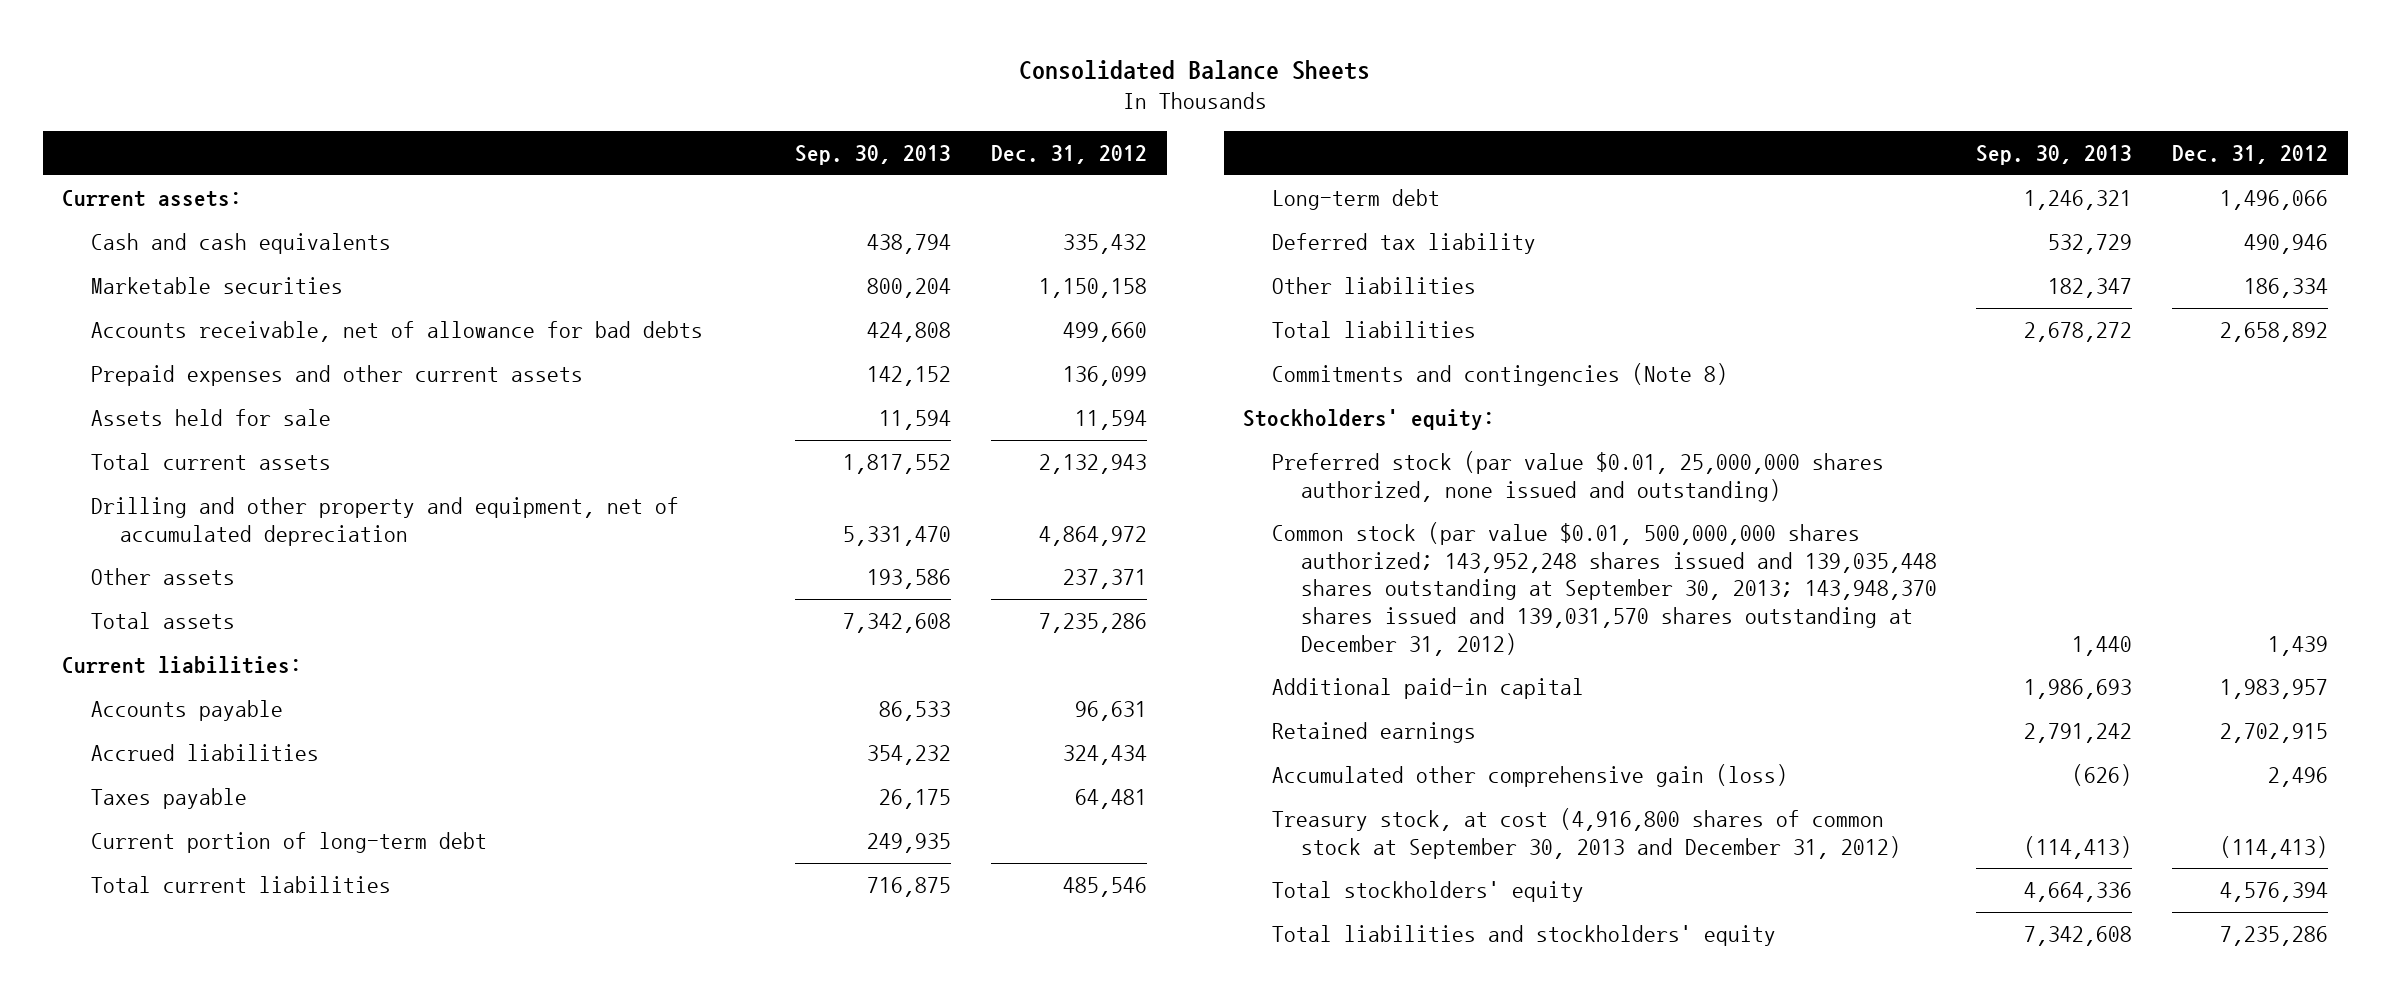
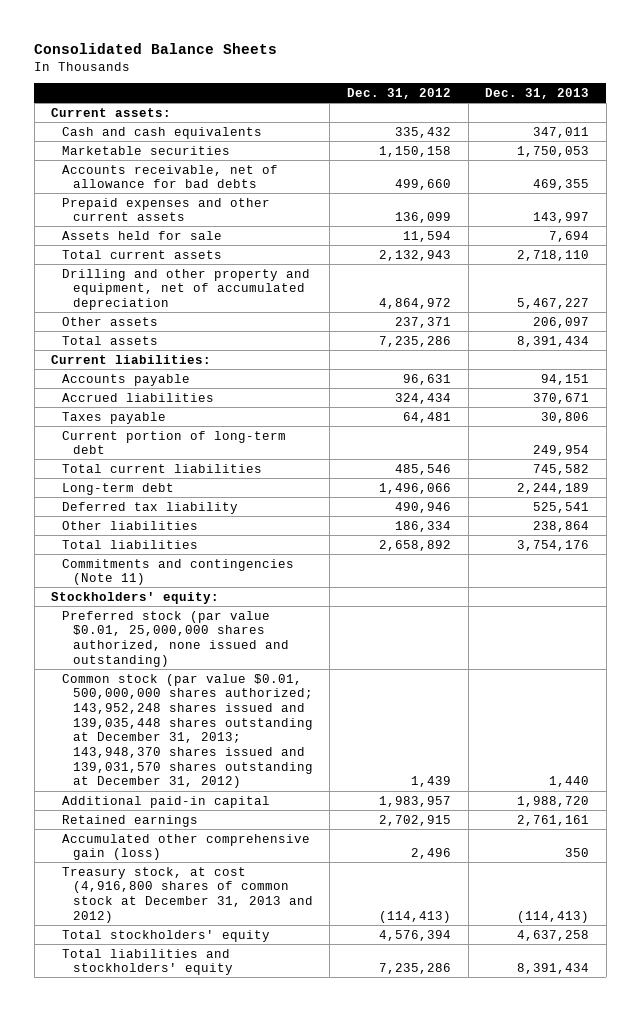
- | Sep. 30, 2013 | Dec. 31, 2012
+ | Dec. 31, 2012 | Dec. 31, 2013
- Commitments and contingencies (Note 8)
+ Commitments and contingencies (Note 11)
- Common stock (par value $0.01, 500,000,000 shares authorized; 143,952,248 shares issued and 139,035,448 shares outstanding at September 30, 2013; 143,948,370 shares issued and 139,031,570 shares outstanding at December 31, 2012) | 1,440 | 1,439
+ Common stock (par value $0.01, 500,000,000 shares authorized; 143,952,248 shares issued and 139,035,448 shares outstanding at December 31, 2013; 143,948,370 shares issued and 139,031,570 shares outstanding at December 31, 2012) | 1,439 | 1,440
- Treasury stock, at cost (4,916,800 shares of common stock at September 30, 2013 and December 31, 2012) | (114,413) | (114,413)
+ Treasury stock, at cost (4,916,800 shares of common stock at December 31, 2013 and 2012) | (114,413) | (114,413)

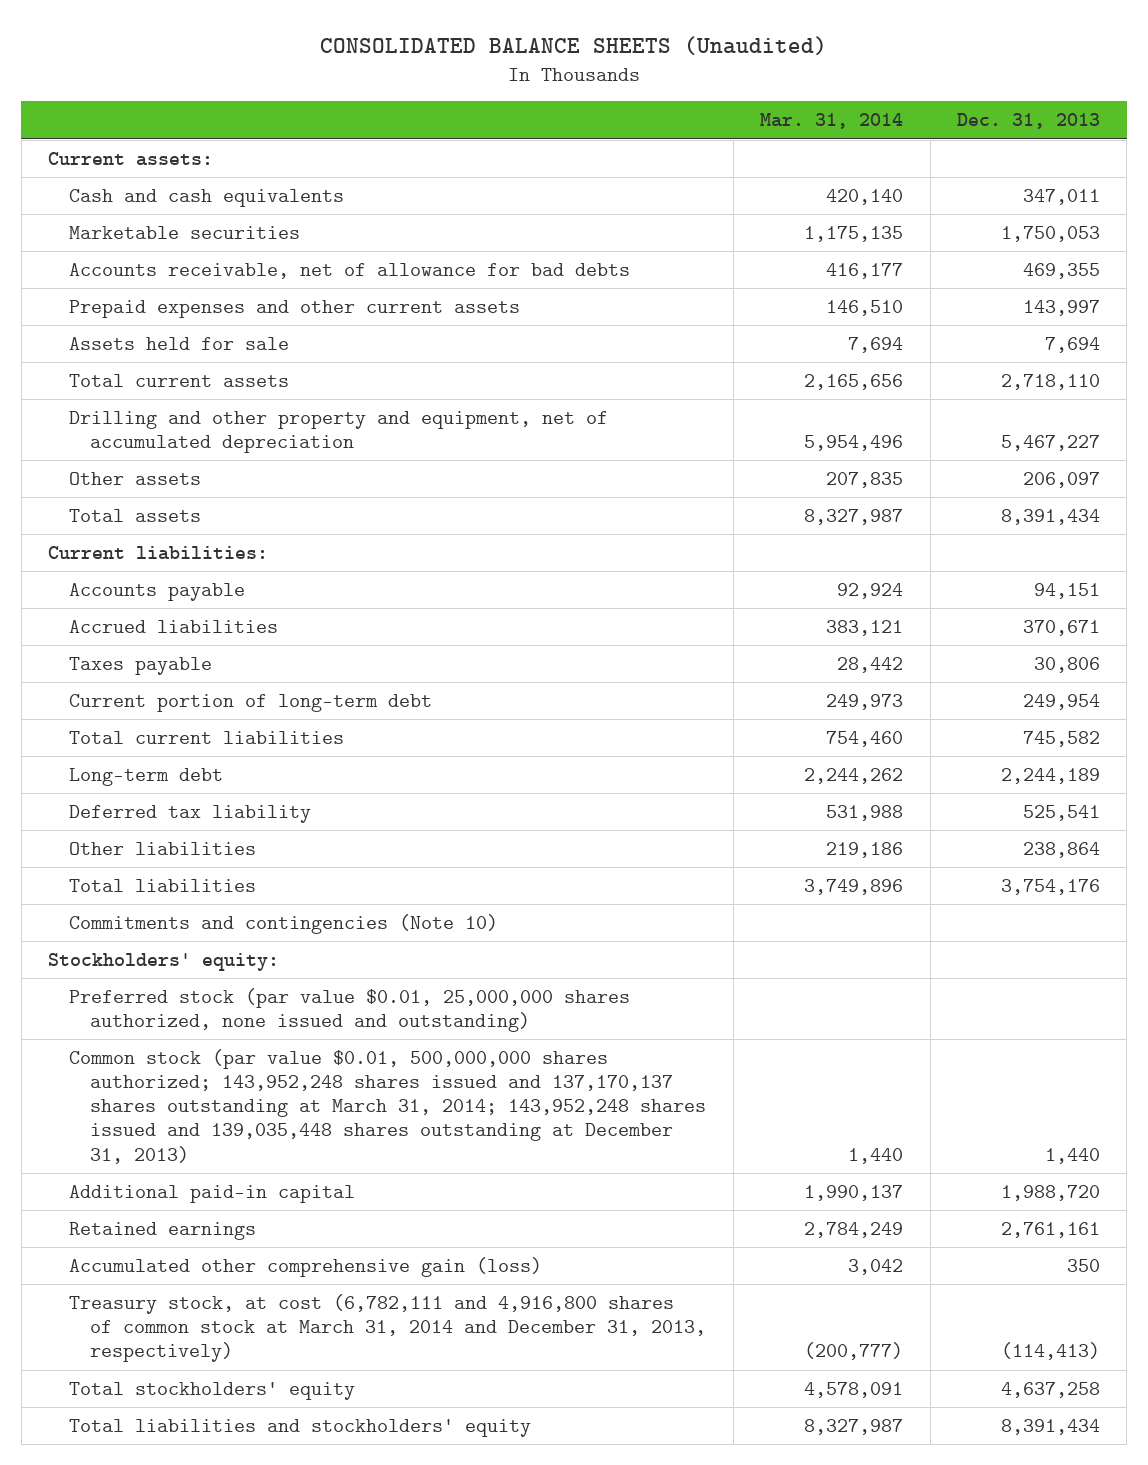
- Consolidated Balance Sheets
+ CONSOLIDATED BALANCE SHEETS (Unaudited)
- | Dec. 31, 2012 | Dec. 31, 2013
+ | Mar. 31, 2014 | Dec. 31, 2013
- Commitments and contingencies (Note 11)
+ Commitments and contingencies (Note 10)
- Common stock (par value $0.01, 500,000,000 shares authorized; 143,952,248 shares issued and 139,035,448 shares outstanding at December 31, 2013; 143,948,370 shares issued and 139,031,570 shares outstanding at December 31, 2012) | 1,439 | 1,440
+ Common stock (par value $0.01, 500,000,000 shares authorized; 143,952,248 shares issued and 137,170,137 shares outstanding at March 31, 2014; 143,952,248 shares issued and 139,035,448 shares outstanding at December 31, 2013) | 1,440 | 1,440
- Treasury stock, at cost (4,916,800 shares of common stock at December 31, 2013 and 2012) | (114,413) | (114,413)
+ Treasury stock, at cost (6,782,111 and 4,916,800 shares of common stock at March 31, 2014 and December 31, 2013, respectively) | (200,777) | (114,413)

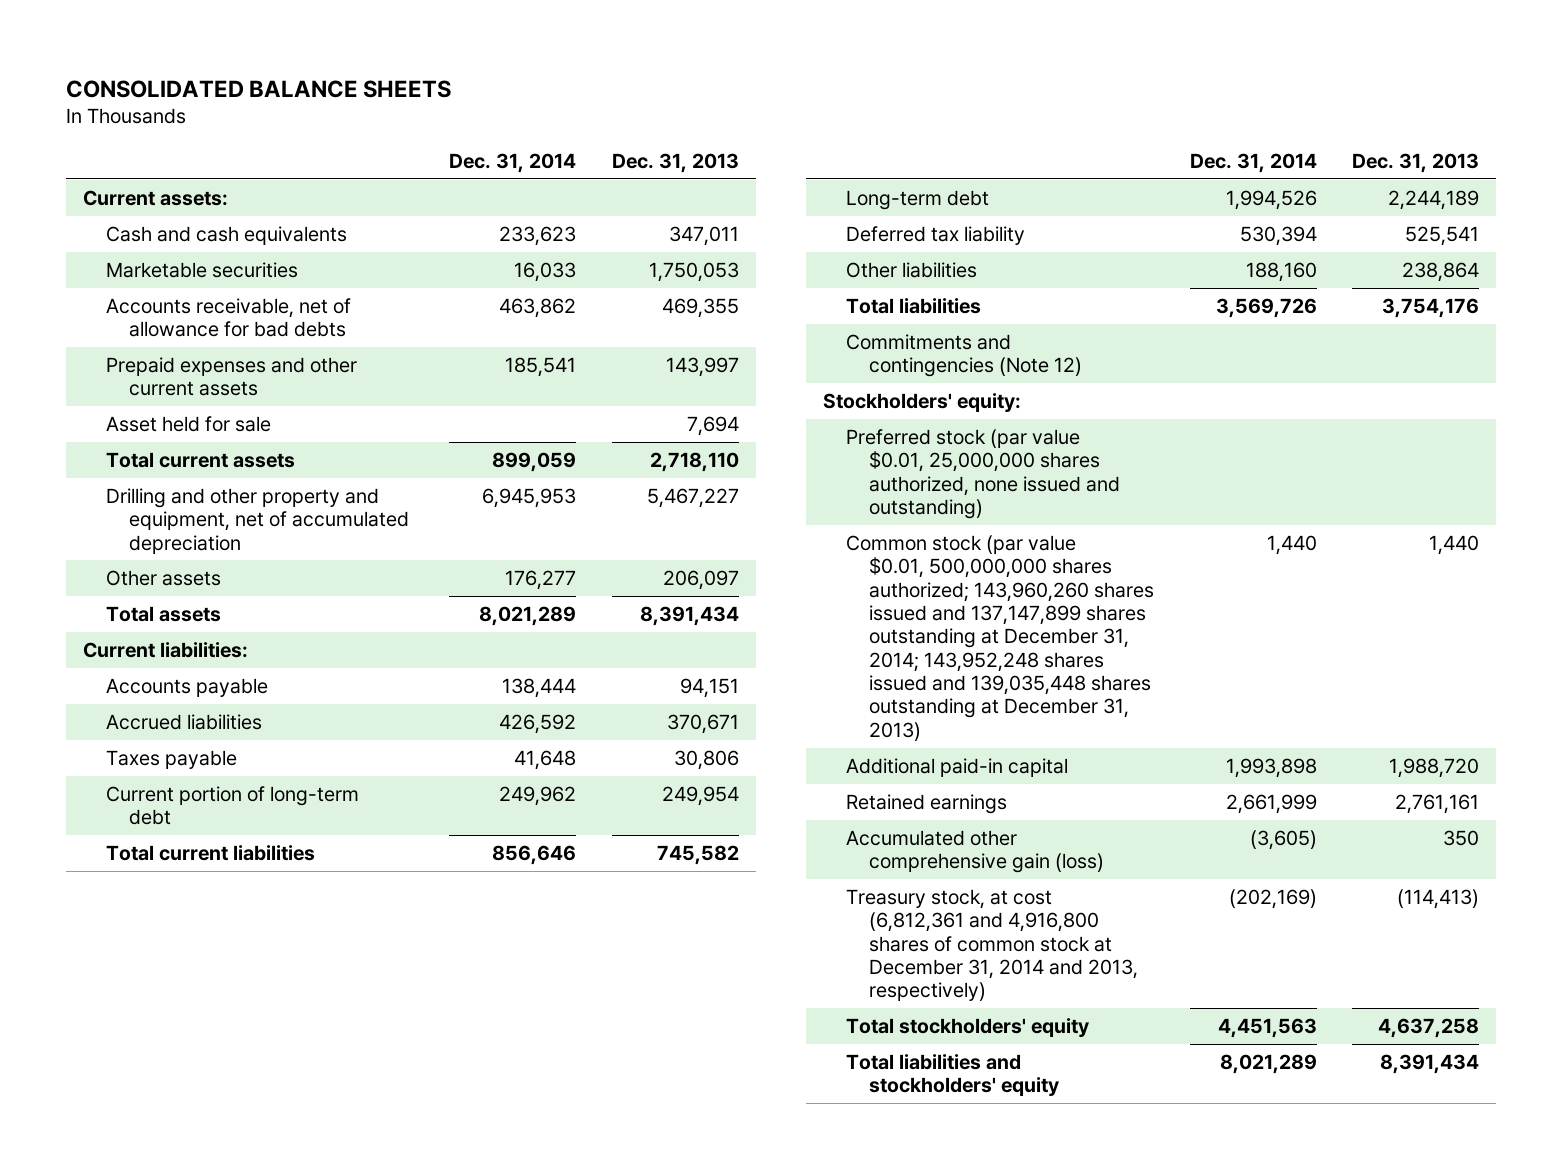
- CONSOLIDATED BALANCE SHEETS (Unaudited)
+ CONSOLIDATED BALANCE SHEETS
- | Mar. 31, 2014 | Dec. 31, 2013
+ | Dec. 31, 2014 | Dec. 31, 2013
- Assets held for sale | 7,694 | 7,694
+ Asset held for sale | | 7,694
- Commitments and contingencies (Note 10)
+ Commitments and contingencies (Note 12)
- Common stock (par value $0.01, 500,000,000 shares authorized; 143,952,248 shares issued and 137,170,137 shares outstanding at March 31, 2014; 143,952,248 shares issued and 139,035,448 shares outstanding at December 31, 2013) | 1,440 | 1,440
+ Common stock (par value $0.01, 500,000,000 shares authorized; 143,960,260 shares issued and 137,147,899 shares outstanding at December 31, 2014; 143,952,248 shares issued and 139,035,448 shares outstanding at December 31, 2013) | 1,440 | 1,440
- Treasury stock, at cost (6,782,111 and 4,916,800 shares of common stock at March 31, 2014 and December 31, 2013, respectively) | (200,777) | (114,413)
+ Treasury stock, at cost (6,812,361 and 4,916,800 shares of common stock at December 31, 2014 and 2013, respectively) | (202,169) | (114,413)

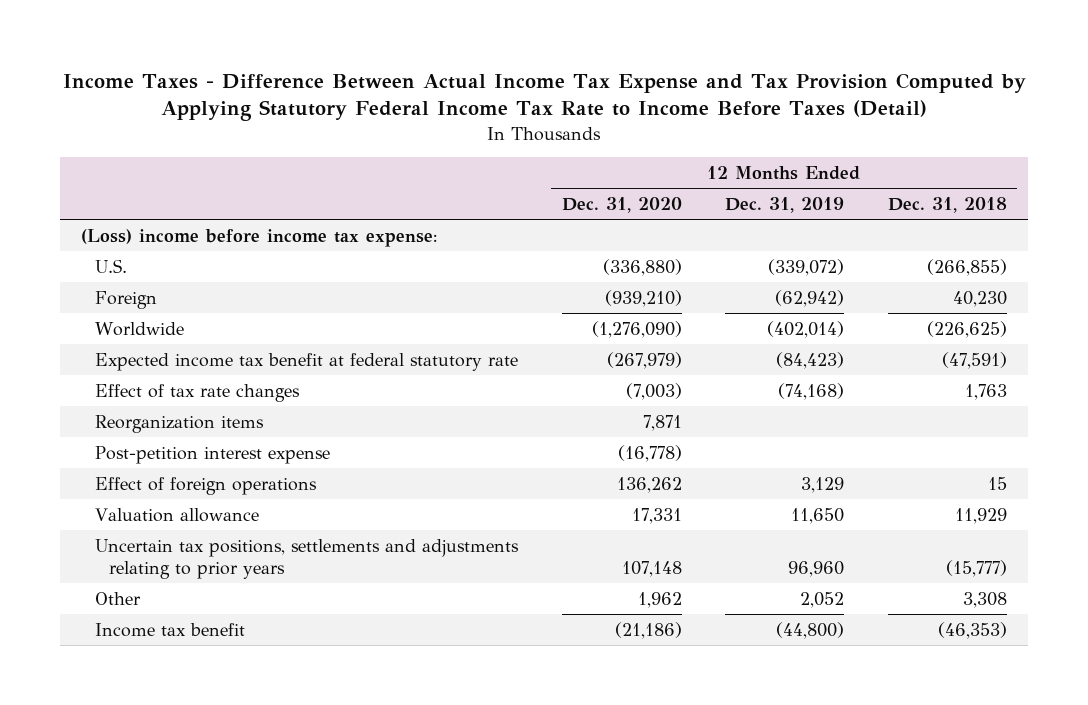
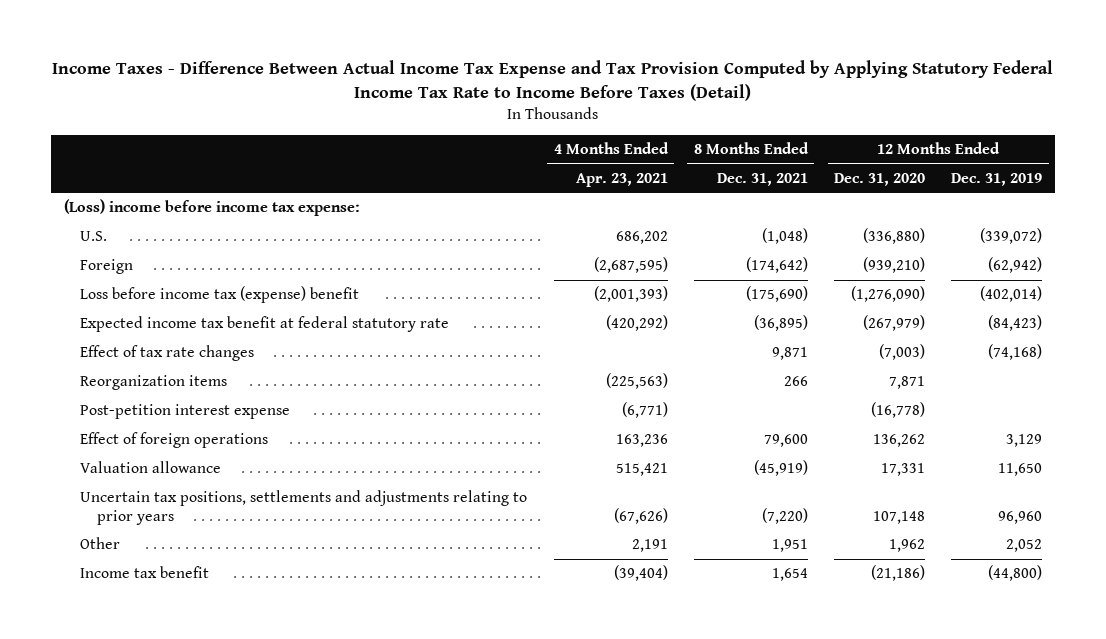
- | 12 Months Ended Dec. 31, 2020 | 12 Months Ended Dec. 31, 2019 | 12 Months Ended Dec. 31, 2018
+ | 4 Months Ended Apr. 23, 2021 | 8 Months Ended Dec. 31, 2021 | 12 Months Ended Dec. 31, 2020 | 12 Months Ended Dec. 31, 2019
- Worldwide | (1,276,090) | (402,014) | (226,625)
+ Loss before income tax (expense) benefit | (2,001,393) | (175,690) | (1,276,090) | (402,014)

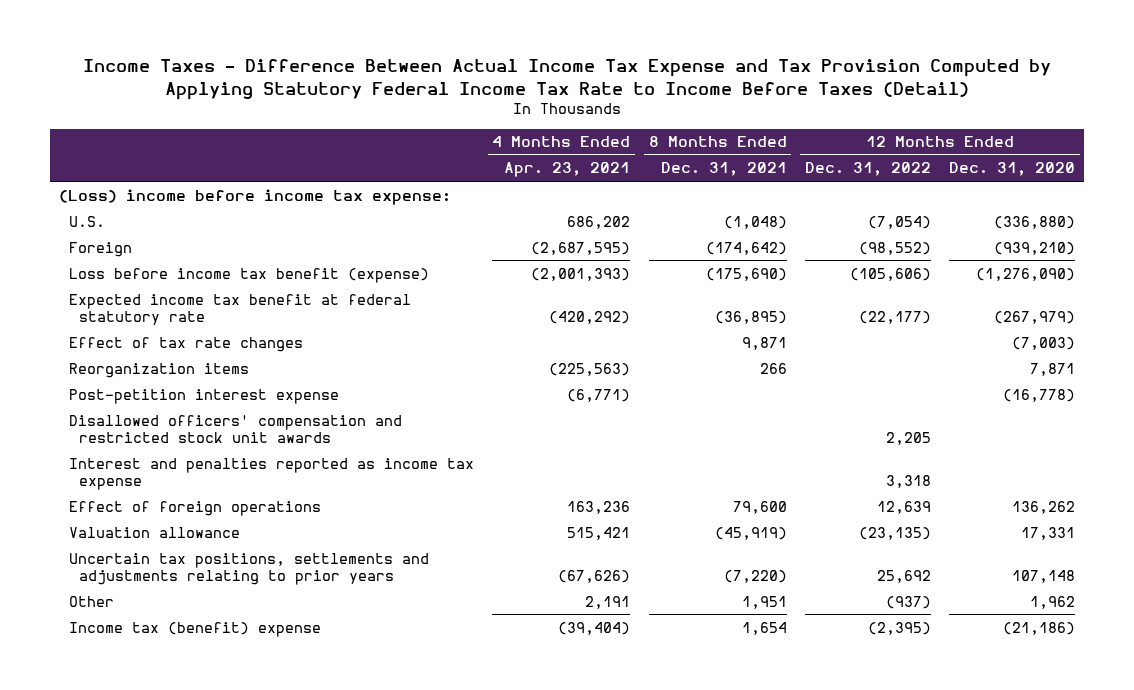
- | 4 Months Ended Apr. 23, 2021 | 8 Months Ended Dec. 31, 2021 | 12 Months Ended Dec. 31, 2020 | 12 Months Ended Dec. 31, 2019
+ | 4 Months Ended Apr. 23, 2021 | 8 Months Ended Dec. 31, 2021 | 12 Months Ended Dec. 31, 2022 | 12 Months Ended Dec. 31, 2020
- Loss before income tax (expense) benefit | (2,001,393) | (175,690) | (1,276,090) | (402,014)
+ Loss before income tax benefit (expense) | (2,001,393) | (175,690) | (105,606) | (1,276,090)
+ Disallowed officers' compensation and restricted stock unit awards | | | 2,205 |
+ Interest and penalties reported as income tax expense | | | 3,318 |
- Income tax benefit | (39,404) | 1,654 | (21,186) | (44,800)
+ Income tax (benefit) expense | (39,404) | 1,654 | (2,395) | (21,186)

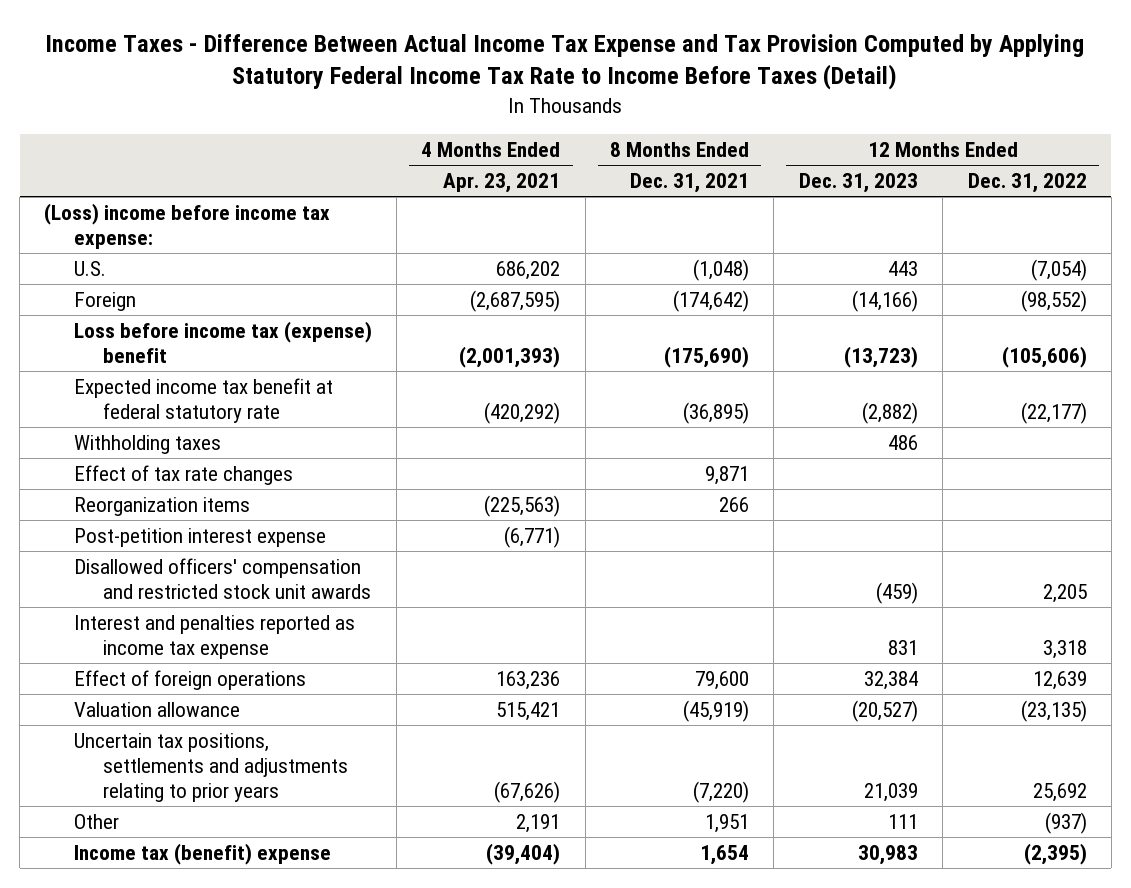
- | 4 Months Ended Apr. 23, 2021 | 8 Months Ended Dec. 31, 2021 | 12 Months Ended Dec. 31, 2022 | 12 Months Ended Dec. 31, 2020
+ | 4 Months Ended Apr. 23, 2021 | 8 Months Ended Dec. 31, 2021 | 12 Months Ended Dec. 31, 2023 | 12 Months Ended Dec. 31, 2022
- Loss before income tax benefit (expense) | (2,001,393) | (175,690) | (105,606) | (1,276,090)
+ Loss before income tax (expense) benefit | (2,001,393) | (175,690) | (13,723) | (105,606)
+ Withholding taxes | | | 486 |

